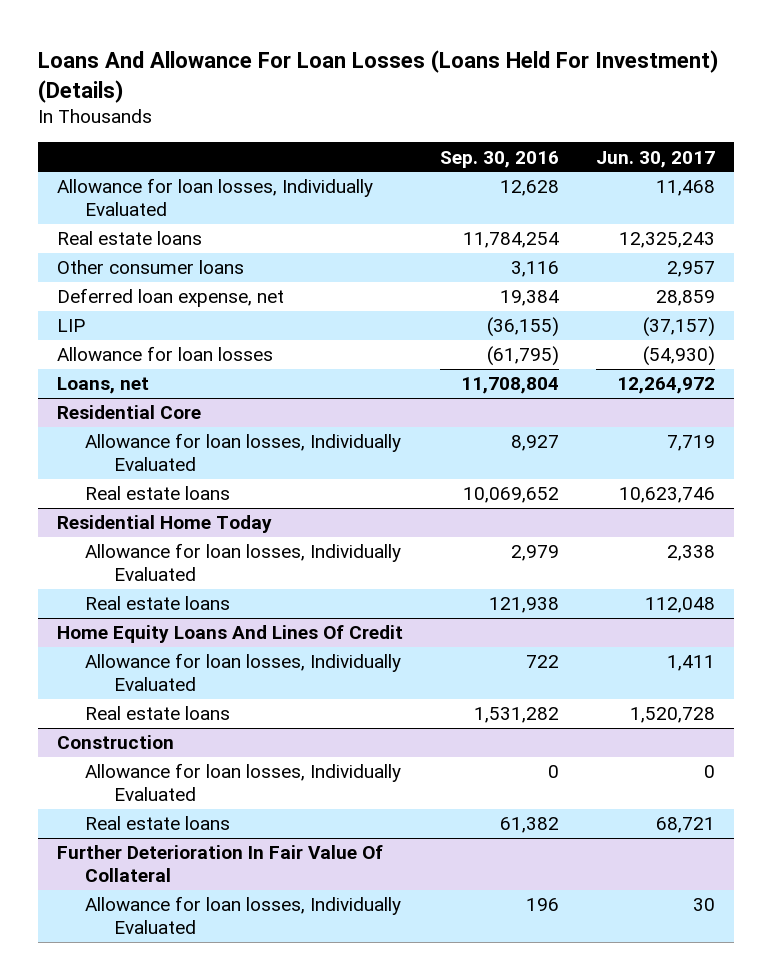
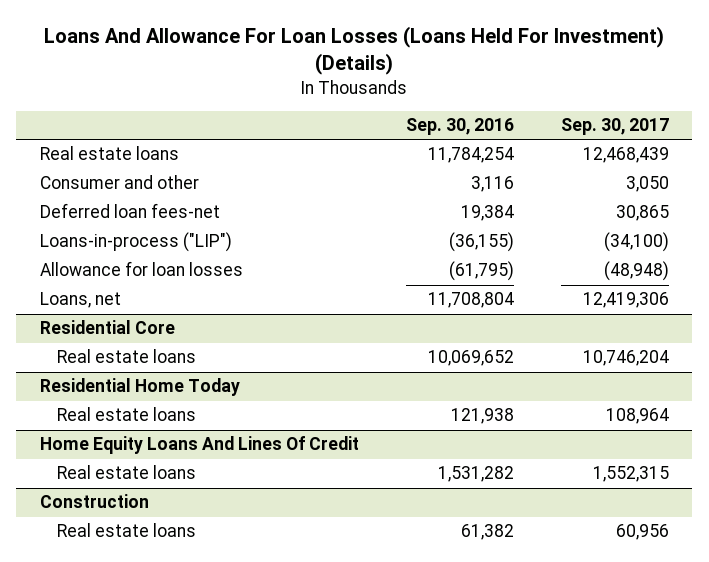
- | Sep. 30, 2016 | Jun. 30, 2017
+ | Sep. 30, 2016 | Sep. 30, 2017
- Allowance for loan losses, Individually Evaluated | 12,628 | 11,468
- Other consumer loans | 3,116 | 2,957
- Deferred loan expense, net | 19,384 | 28,859
- LIP | (36,155) | (37,157)
+ Consumer and other | 3,116 | 3,050
+ Deferred loan fees-net | 19,384 | 30,865
+ Loans-in-process ("LIP") | (36,155) | (34,100)
@ Residential Core
- Allowance for loan losses, Individually Evaluated | 8,927 | 7,719
@ Residential Home Today
- Allowance for loan losses, Individually Evaluated | 2,979 | 2,338
@ Home Equity Loans And Lines Of Credit
- Allowance for loan losses, Individually Evaluated | 722 | 1,411
@ Construction
- Allowance for loan losses, Individually Evaluated | 0 | 0
- Further Deterioration In Fair Value Of Collateral
- Allowance for loan losses, Individually Evaluated | 196 | 30

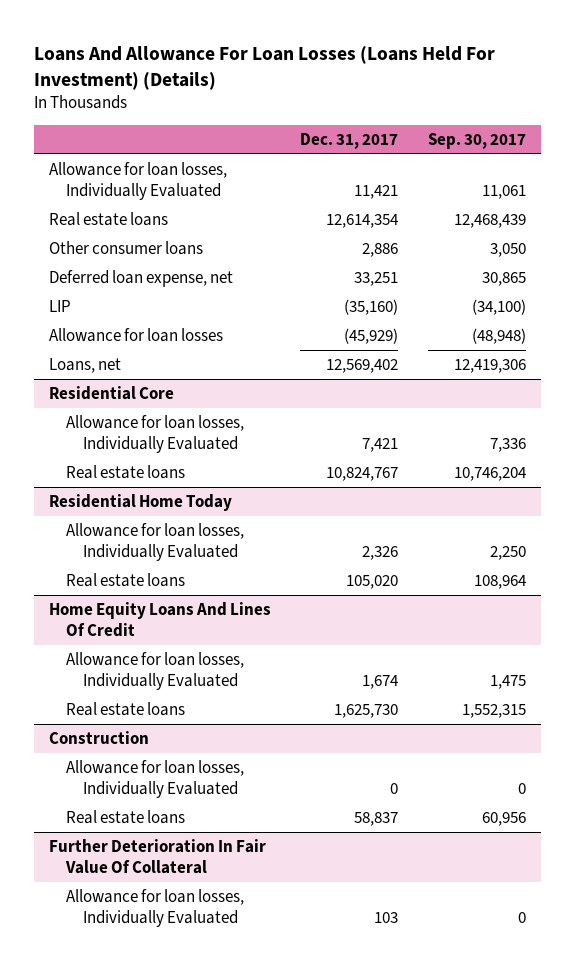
- | Sep. 30, 2016 | Sep. 30, 2017
+ | Dec. 31, 2017 | Sep. 30, 2017
+ Allowance for loan losses, Individually Evaluated | 11,421 | 11,061
- Consumer and other | 3,116 | 3,050
- Deferred loan fees-net | 19,384 | 30,865
- Loans-in-process ("LIP") | (36,155) | (34,100)
+ Other consumer loans | 2,886 | 3,050
+ Deferred loan expense, net | 33,251 | 30,865
+ LIP | (35,160) | (34,100)
@ Residential Core
+ Allowance for loan losses, Individually Evaluated | 7,421 | 7,336
@ Residential Home Today
+ Allowance for loan losses, Individually Evaluated | 2,326 | 2,250
@ Home Equity Loans And Lines Of Credit
+ Allowance for loan losses, Individually Evaluated | 1,674 | 1,475
@ Construction
+ Allowance for loan losses, Individually Evaluated | 0 | 0
+ Further Deterioration In Fair Value Of Collateral
+ Allowance for loan losses, Individually Evaluated | 103 | 0

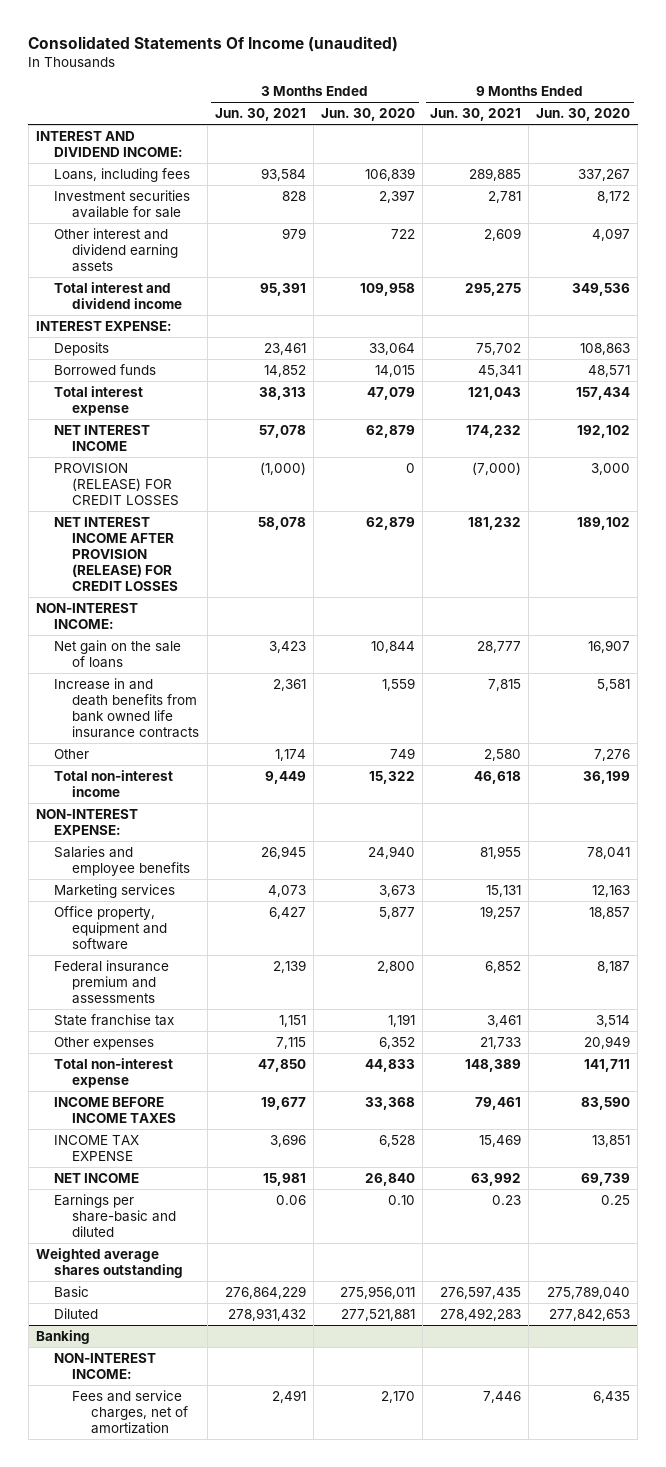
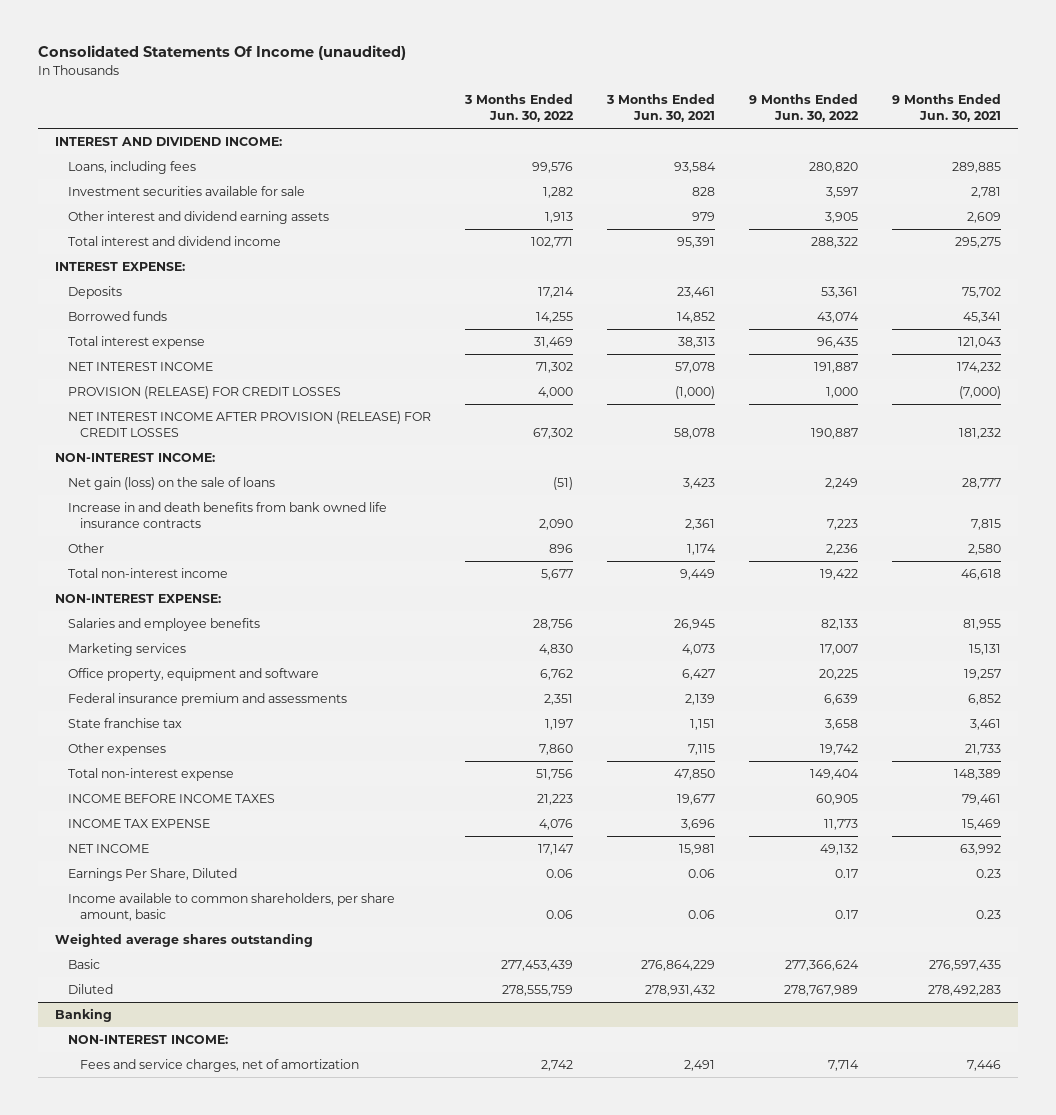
- | 3 Months Ended Jun. 30, 2021 | 3 Months Ended Jun. 30, 2020 | 9 Months Ended Jun. 30, 2021 | 9 Months Ended Jun. 30, 2020
+ | 3 Months Ended Jun. 30, 2022 | 3 Months Ended Jun. 30, 2021 | 9 Months Ended Jun. 30, 2022 | 9 Months Ended Jun. 30, 2021
- Net gain on the sale of loans | 3,423 | 10,844 | 28,777 | 16,907
+ Net gain (loss) on the sale of loans | (51) | 3,423 | 2,249 | 28,777
- Earnings per share-basic and diluted | 0.06 | 0.10 | 0.23 | 0.25
+ Earnings Per Share, Diluted | 0.06 | 0.06 | 0.17 | 0.23
+ Income available to common shareholders, per share amount, basic | 0.06 | 0.06 | 0.17 | 0.23

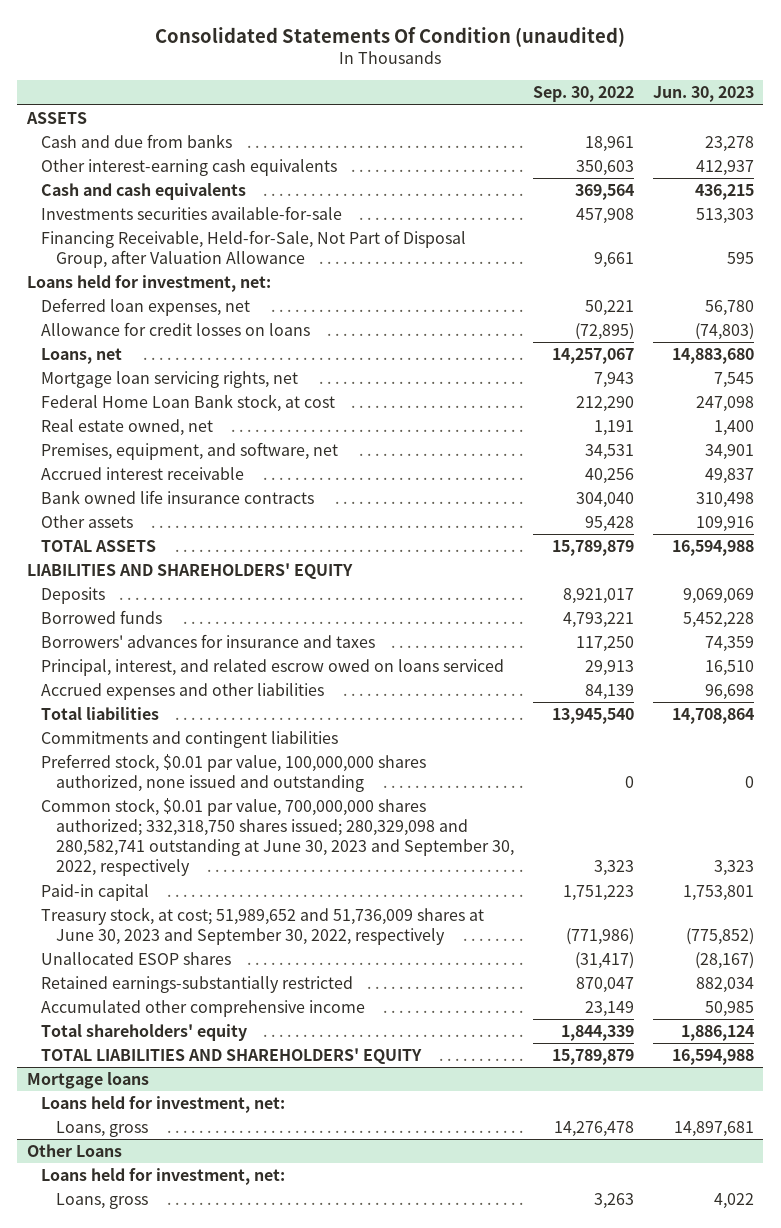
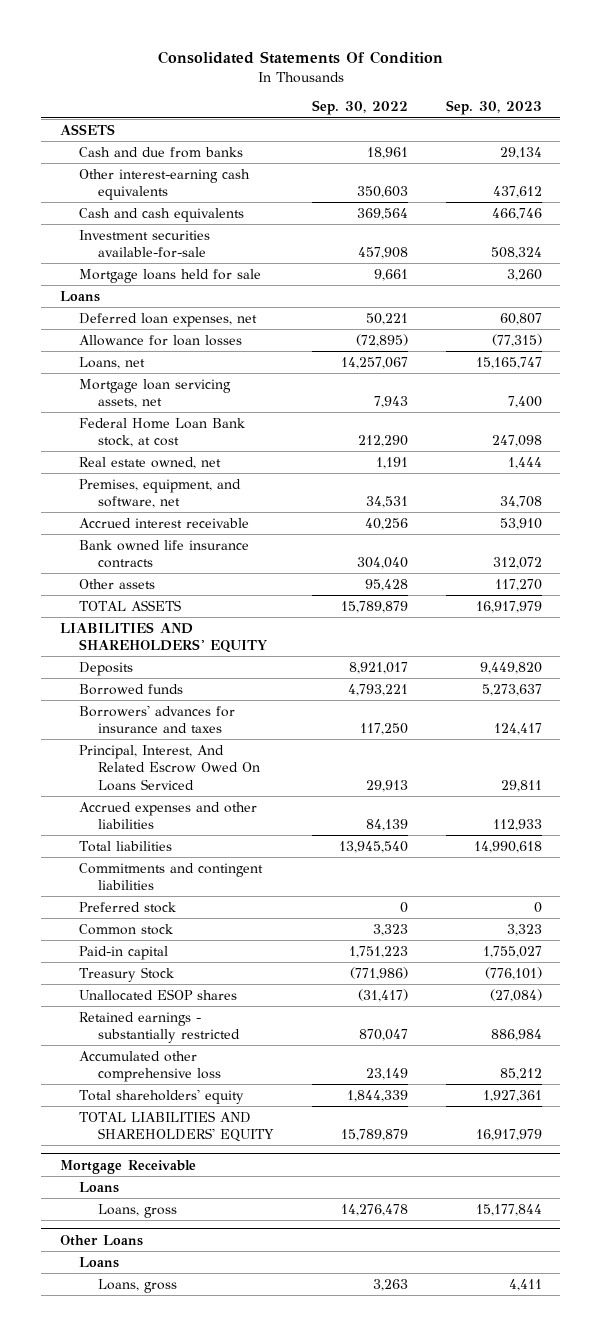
- Consolidated Statements Of Condition (unaudited)
+ Consolidated Statements Of Condition
- | Sep. 30, 2022 | Jun. 30, 2023
+ | Sep. 30, 2022 | Sep. 30, 2023
- Investments securities available-for-sale | 457,908 | 513,303
- Financing Receivable, Held-for-Sale, Not Part of Disposal Group, after Valuation Allowance | 9,661 | 595
- Loans held for investment, net:
+ Investment securities available-for-sale | 457,908 | 508,324
+ Mortgage loans held for sale | 9,661 | 3,260
+ Loans
- Allowance for credit losses on loans | (72,895) | (74,803)
+ Allowance for loan losses | (72,895) | (77,315)
- Mortgage loan servicing rights, net | 7,943 | 7,545
+ Mortgage loan servicing assets, net | 7,943 | 7,400
- Principal, interest, and related escrow owed on loans serviced | 29,913 | 16,510
+ Principal, Interest, And Related Escrow Owed On Loans Serviced | 29,913 | 29,811
- Preferred stock, $0.01 par value, 100,000,000 shares authorized, none issued and outstanding | 0 | 0
- Common stock, $0.01 par value, 700,000,000 shares authorized; 332,318,750 shares issued; 280,329,098 and 280,582,741 outstanding at June 30, 2023 and September 30, 2022, respectively | 3,323 | 3,323
+ Preferred stock | 0 | 0
+ Common stock | 3,323 | 3,323
- Treasury stock, at cost; 51,989,652 and 51,736,009 shares at June 30, 2023 and September 30, 2022, respectively | (771,986) | (775,852)
+ Treasury Stock | (771,986) | (776,101)
- Retained earnings-substantially restricted | 870,047 | 882,034
- Accumulated other comprehensive income | 23,149 | 50,985
+ Retained earnings - substantially restricted | 870,047 | 886,984
+ Accumulated other comprehensive loss | 23,149 | 85,212
- Mortgage loans
- Loans held for investment, net:
+ Mortgage Receivable
+ Loans
@ Other Loans
- Loans held for investment, net:
+ Loans

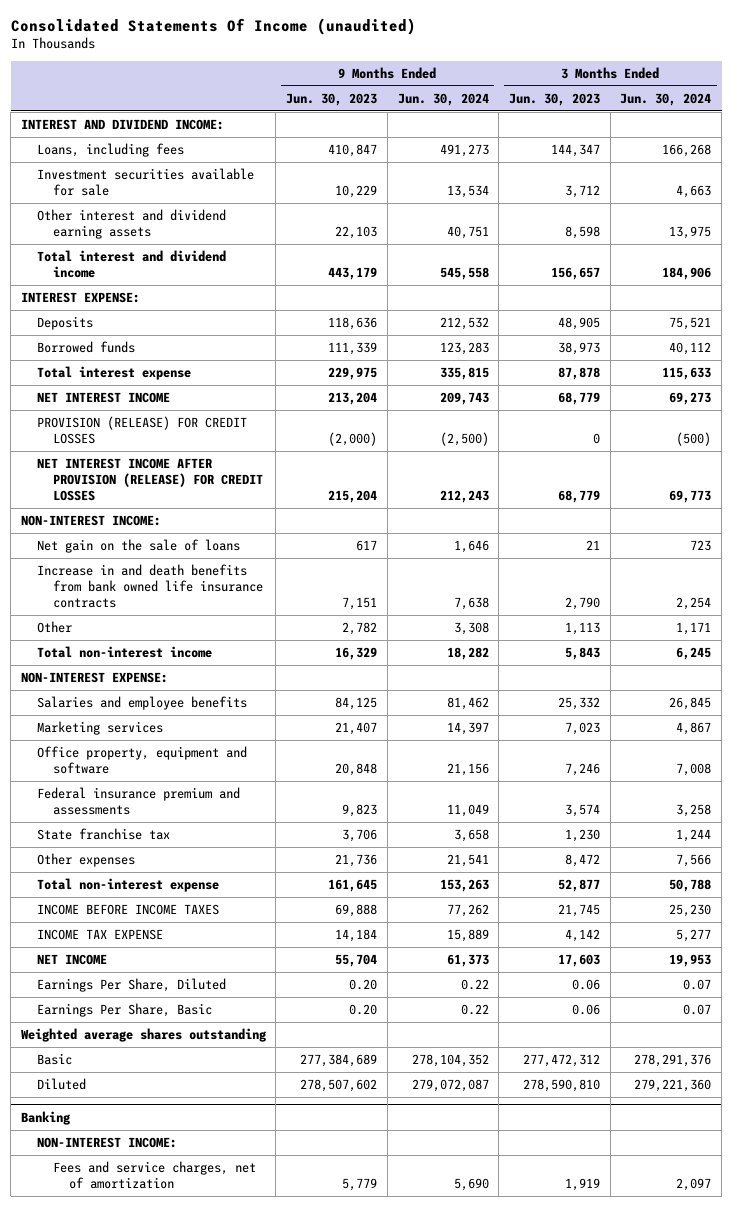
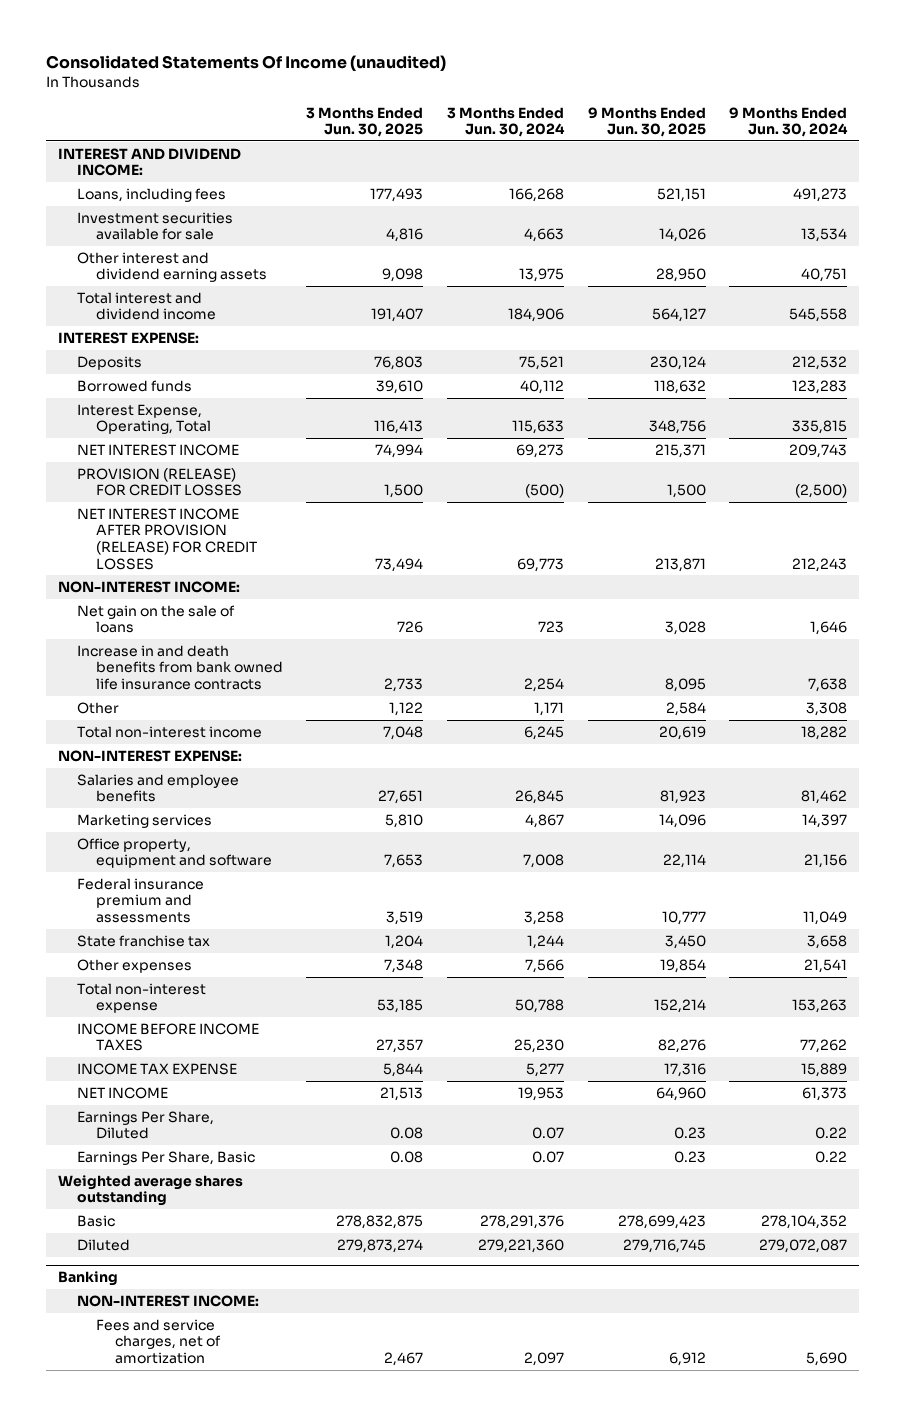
- | 9 Months Ended Jun. 30, 2023 | 9 Months Ended Jun. 30, 2024 | 3 Months Ended Jun. 30, 2023 | 3 Months Ended Jun. 30, 2024
+ | 3 Months Ended Jun. 30, 2025 | 3 Months Ended Jun. 30, 2024 | 9 Months Ended Jun. 30, 2025 | 9 Months Ended Jun. 30, 2024
- Total interest expense | 229,975 | 335,815 | 87,878 | 115,633
+ Interest Expense, Operating, Total | 116,413 | 115,633 | 348,756 | 335,815

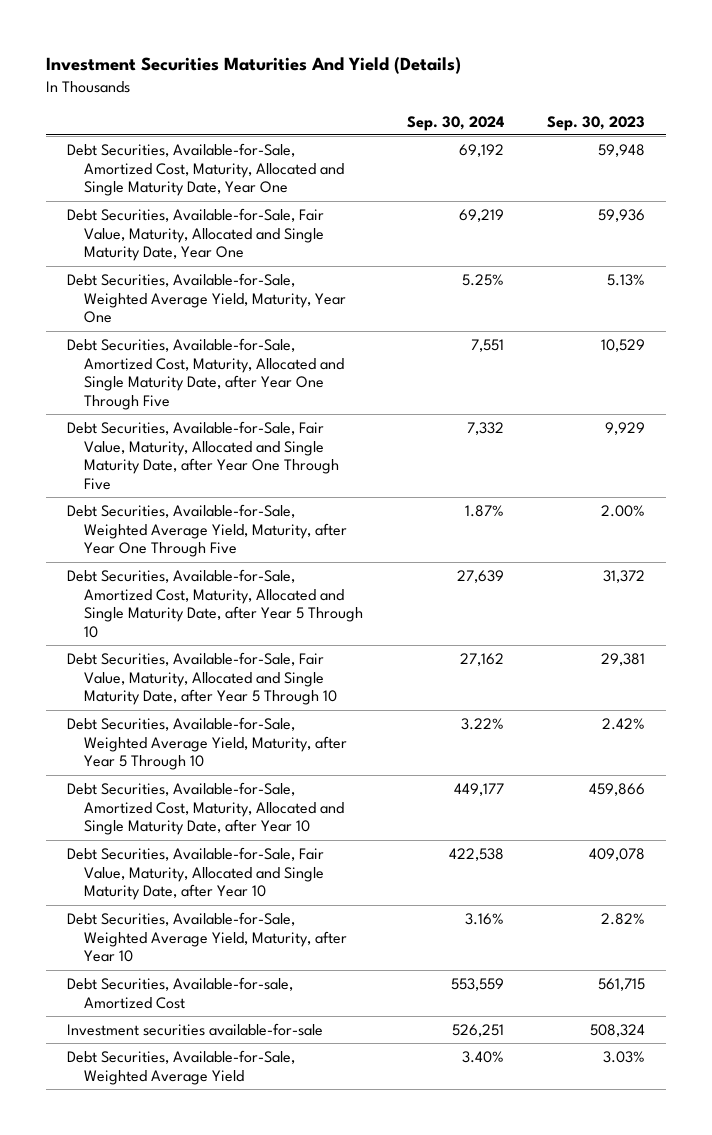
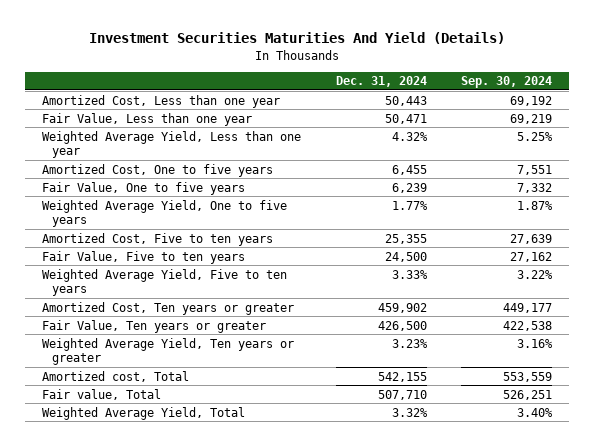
- | Sep. 30, 2024 | Sep. 30, 2023
+ | Dec. 31, 2024 | Sep. 30, 2024
- Debt Securities, Available-for-Sale, Amortized Cost, Maturity, Allocated and Single Maturity Date, Year One | 69,192 | 59,948
- Debt Securities, Available-for-Sale, Fair Value, Maturity, Allocated and Single Maturity Date, Year One | 69,219 | 59,936
- Debt Securities, Available-for-Sale, Weighted Average Yield, Maturity, Year One | 5.25% | 5.13%
- Debt Securities, Available-for-Sale, Amortized Cost, Maturity, Allocated and Single Maturity Date, after Year One Through Five | 7,551 | 10,529
- Debt Securities, Available-for-Sale, Fair Value, Maturity, Allocated and Single Maturity Date, after Year One Through Five | 7,332 | 9,929
- Debt Securities, Available-for-Sale, Weighted Average Yield, Maturity, after Year One Through Five | 1.87% | 2.00%
- Debt Securities, Available-for-Sale, Amortized Cost, Maturity, Allocated and Single Maturity Date, after Year 5 Through 10 | 27,639 | 31,372
- Debt Securities, Available-for-Sale, Fair Value, Maturity, Allocated and Single Maturity Date, after Year 5 Through 10 | 27,162 | 29,381
- Debt Securities, Available-for-Sale, Weighted Average Yield, Maturity, after Year 5 Through 10 | 3.22% | 2.42%
- Debt Securities, Available-for-Sale, Amortized Cost, Maturity, Allocated and Single Maturity Date, after Year 10 | 449,177 | 459,866
- Debt Securities, Available-for-Sale, Fair Value, Maturity, Allocated and Single Maturity Date, after Year 10 | 422,538 | 409,078
- Debt Securities, Available-for-Sale, Weighted Average Yield, Maturity, after Year 10 | 3.16% | 2.82%
- Debt Securities, Available-for-sale, Amortized Cost | 553,559 | 561,715
- Investment securities available-for-sale | 526,251 | 508,324
- Debt Securities, Available-for-Sale, Weighted Average Yield | 3.40% | 3.03%
+ Amortized Cost, Less than one year | 50,443 | 69,192
+ Fair Value, Less than one year | 50,471 | 69,219
+ Weighted Average Yield, Less than one year | 4.32% | 5.25%
+ Amortized Cost, One to five years | 6,455 | 7,551
+ Fair Value, One to five years | 6,239 | 7,332
+ Weighted Average Yield, One to five years | 1.77% | 1.87%
+ Amortized Cost, Five to ten years | 25,355 | 27,639
+ Fair Value, Five to ten years | 24,500 | 27,162
+ Weighted Average Yield, Five to ten years | 3.33% | 3.22%
+ Amortized Cost, Ten years or greater | 459,902 | 449,177
+ Fair Value, Ten years or greater | 426,500 | 422,538
+ Weighted Average Yield, Ten years or greater | 3.23% | 3.16%
+ Amortized cost, Total | 542,155 | 553,559
+ Fair value, Total | 507,710 | 526,251
+ Weighted Average Yield, Total | 3.32% | 3.40%

